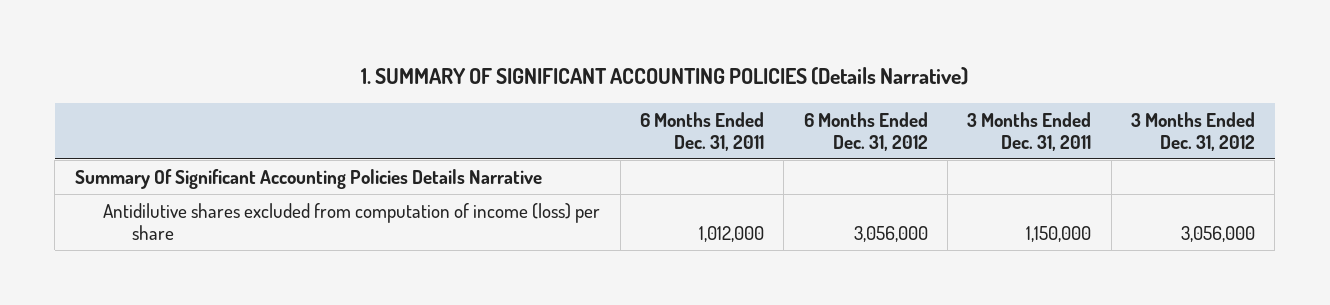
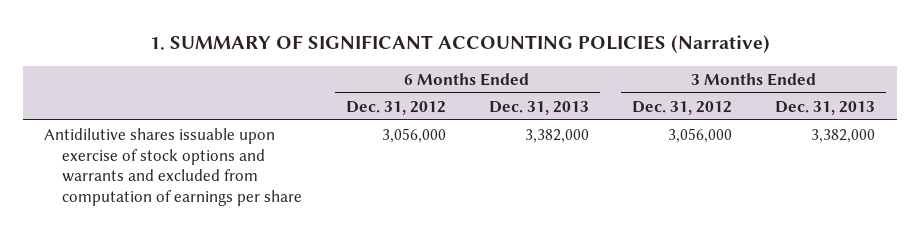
- 1. SUMMARY OF SIGNIFICANT ACCOUNTING POLICIES (Details Narrative)
+ 1. SUMMARY OF SIGNIFICANT ACCOUNTING POLICIES (Narrative)
- | 6 Months Ended Dec. 31, 2011 | 6 Months Ended Dec. 31, 2012 | 3 Months Ended Dec. 31, 2011 | 3 Months Ended Dec. 31, 2012
+ | 6 Months Ended Dec. 31, 2012 | 6 Months Ended Dec. 31, 2013 | 3 Months Ended Dec. 31, 2012 | 3 Months Ended Dec. 31, 2013
- Summary Of Significant Accounting Policies Details Narrative
- Antidilutive shares excluded from computation of income (loss) per share | 1,012,000 | 3,056,000 | 1,150,000 | 3,056,000
+ Antidilutive shares issuable upon exercise of stock options and warrants and excluded from computation of earnings per share | 3,056,000 | 3,382,000 | 3,056,000 | 3,382,000

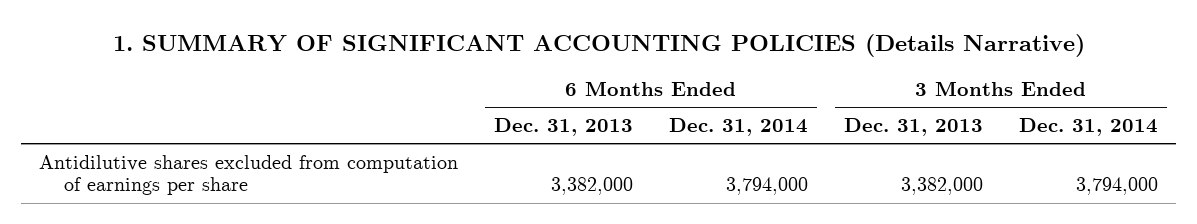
- 1. SUMMARY OF SIGNIFICANT ACCOUNTING POLICIES (Narrative)
+ 1. SUMMARY OF SIGNIFICANT ACCOUNTING POLICIES (Details Narrative)
- | 6 Months Ended Dec. 31, 2012 | 6 Months Ended Dec. 31, 2013 | 3 Months Ended Dec. 31, 2012 | 3 Months Ended Dec. 31, 2013
+ | 6 Months Ended Dec. 31, 2013 | 6 Months Ended Dec. 31, 2014 | 3 Months Ended Dec. 31, 2013 | 3 Months Ended Dec. 31, 2014
- Antidilutive shares issuable upon exercise of stock options and warrants and excluded from computation of earnings per share | 3,056,000 | 3,382,000 | 3,056,000 | 3,382,000
+ Antidilutive shares excluded from computation of earnings per share | 3,382,000 | 3,794,000 | 3,382,000 | 3,794,000

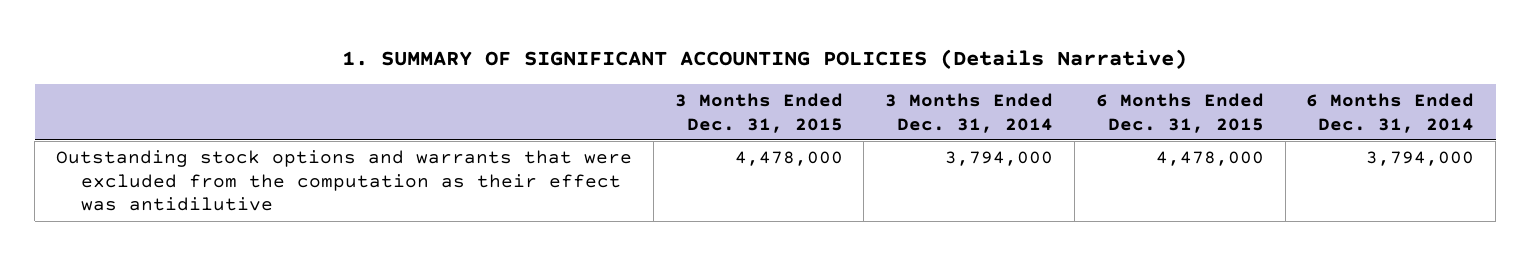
- | 6 Months Ended Dec. 31, 2013 | 6 Months Ended Dec. 31, 2014 | 3 Months Ended Dec. 31, 2013 | 3 Months Ended Dec. 31, 2014
+ | 3 Months Ended Dec. 31, 2015 | 3 Months Ended Dec. 31, 2014 | 6 Months Ended Dec. 31, 2015 | 6 Months Ended Dec. 31, 2014
- Antidilutive shares excluded from computation of earnings per share | 3,382,000 | 3,794,000 | 3,382,000 | 3,794,000
+ Outstanding stock options and warrants that were excluded from the computation as their effect was antidilutive | 4,478,000 | 3,794,000 | 4,478,000 | 3,794,000

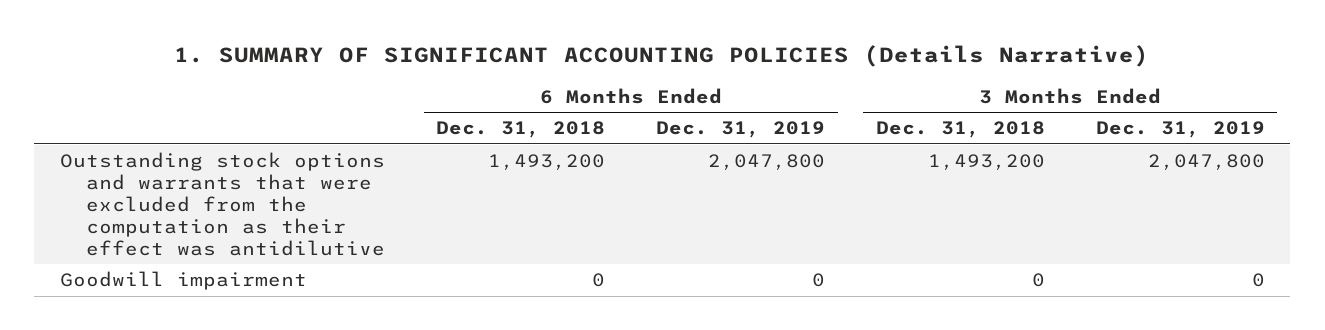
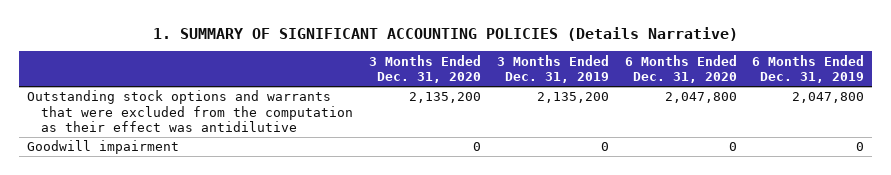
- | 6 Months Ended Dec. 31, 2018 | 6 Months Ended Dec. 31, 2019 | 3 Months Ended Dec. 31, 2018 | 3 Months Ended Dec. 31, 2019
+ | 3 Months Ended Dec. 31, 2020 | 3 Months Ended Dec. 31, 2019 | 6 Months Ended Dec. 31, 2020 | 6 Months Ended Dec. 31, 2019
- Outstanding stock options and warrants that were excluded from the computation as their effect was antidilutive | 1,493,200 | 2,047,800 | 1,493,200 | 2,047,800
+ Outstanding stock options and warrants that were excluded from the computation as their effect was antidilutive | 2,135,200 | 2,135,200 | 2,047,800 | 2,047,800

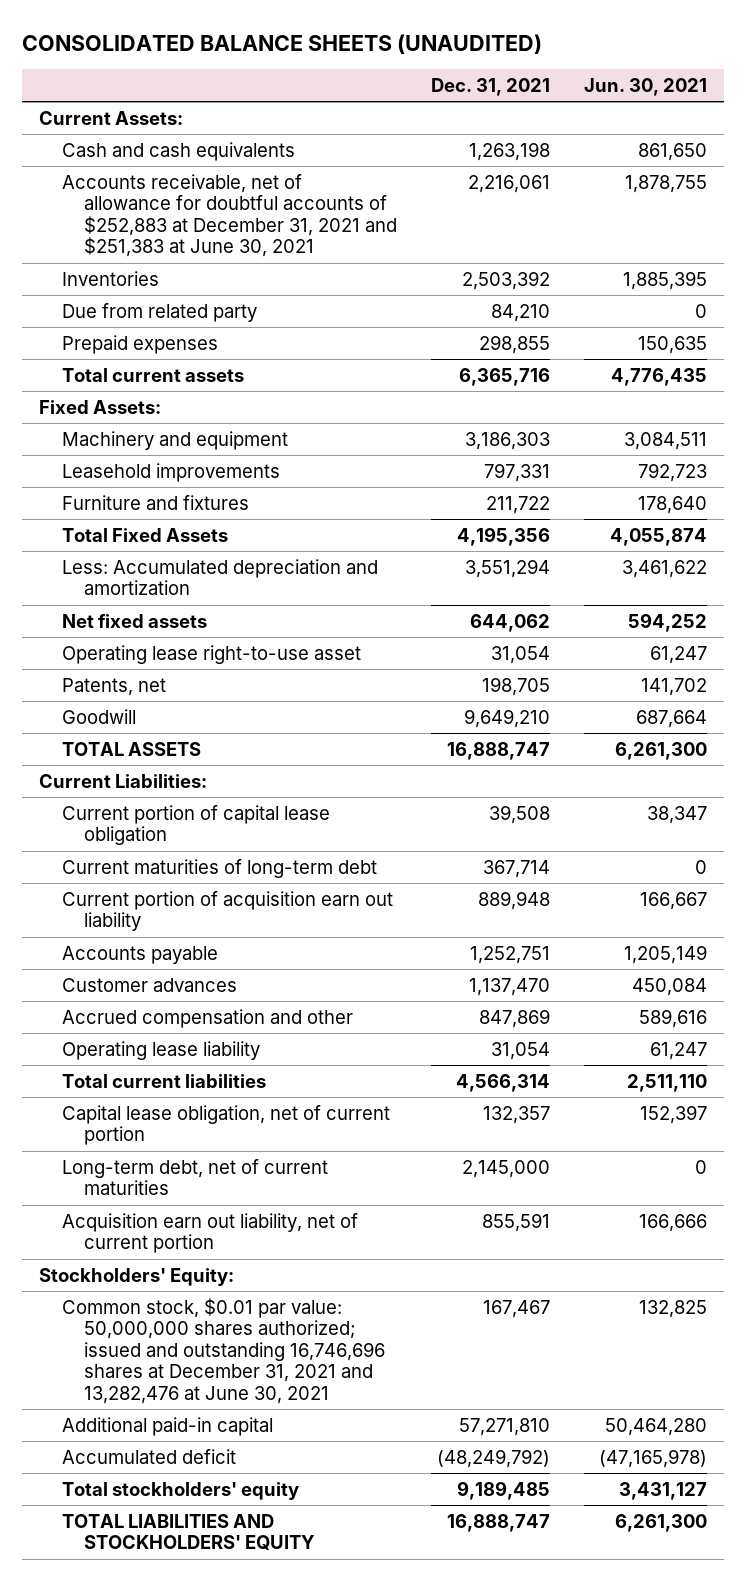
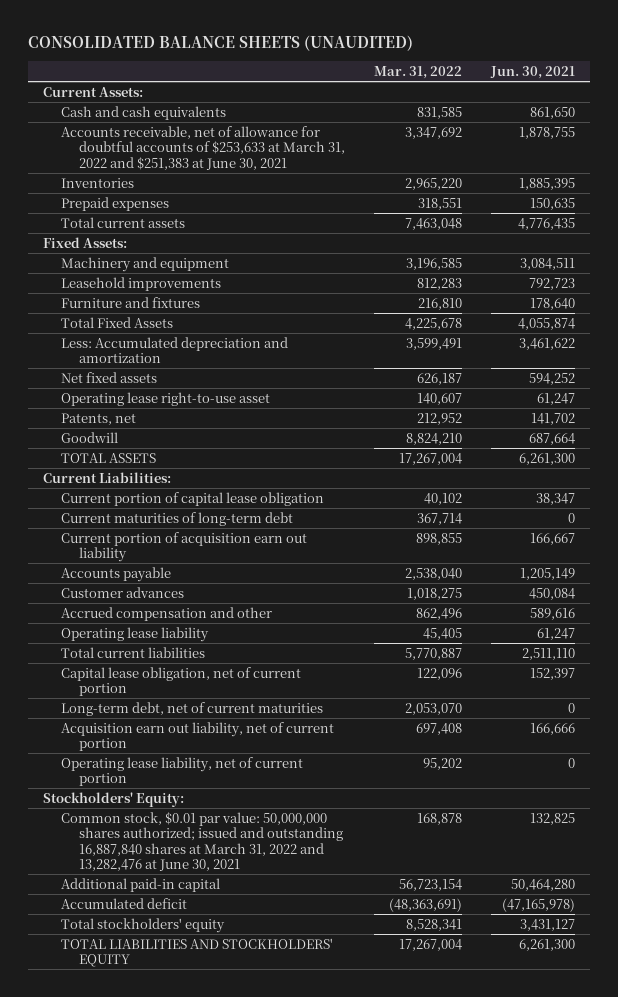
- | Dec. 31, 2021 | Jun. 30, 2021
+ | Mar. 31, 2022 | Jun. 30, 2021
- Accounts receivable, net of allowance for doubtful accounts of $252,883 at December 31, 2021 and $251,383 at June 30, 2021 | 2,216,061 | 1,878,755
+ Accounts receivable, net of allowance for doubtful accounts of $253,633 at March 31, 2022 and $251,383 at June 30, 2021 | 3,347,692 | 1,878,755
- Due from related party | 84,210 | 0
+ Operating lease liability, net of current portion | 95,202 | 0
- Common stock, $0.01 par value: 50,000,000 shares authorized; issued and outstanding 16,746,696 shares at December 31, 2021 and 13,282,476 at June 30, 2021 | 167,467 | 132,825
+ Common stock, $0.01 par value: 50,000,000 shares authorized; issued and outstanding 16,887,840 shares at March 31, 2022 and 13,282,476 at June 30, 2021 | 168,878 | 132,825

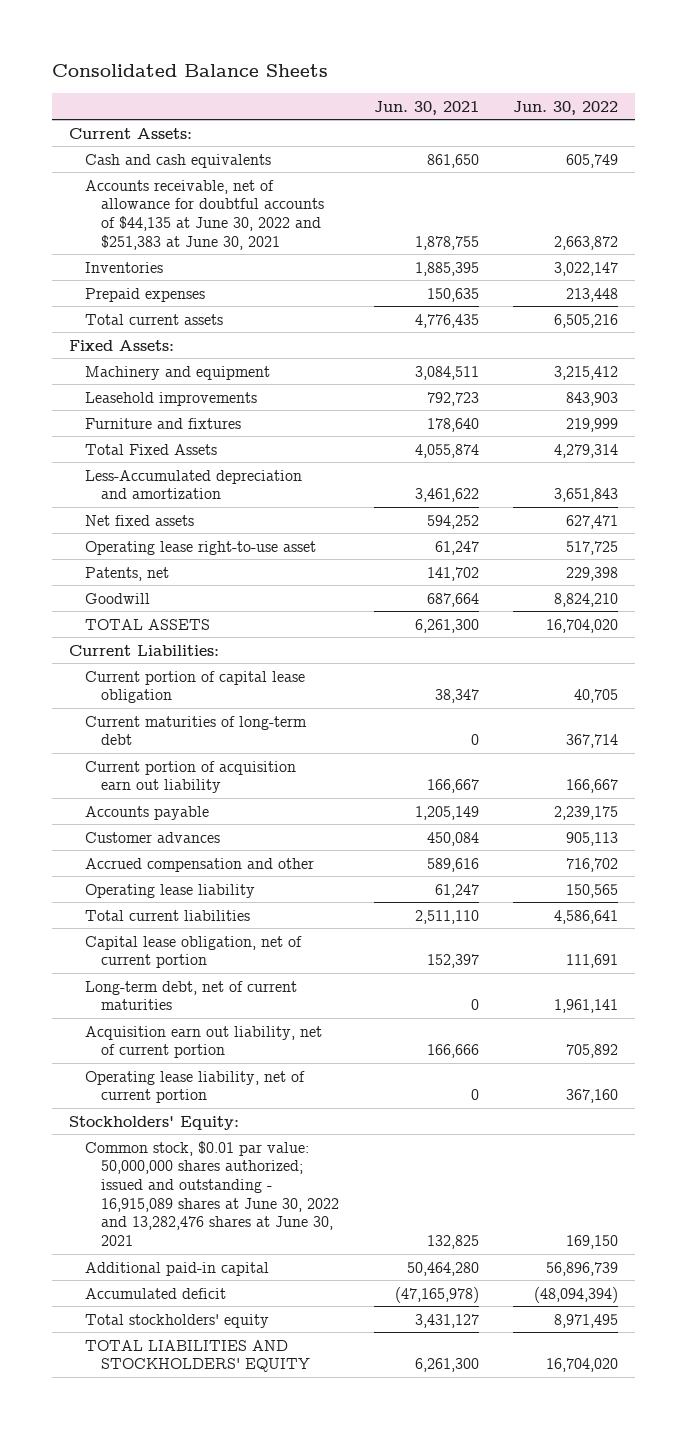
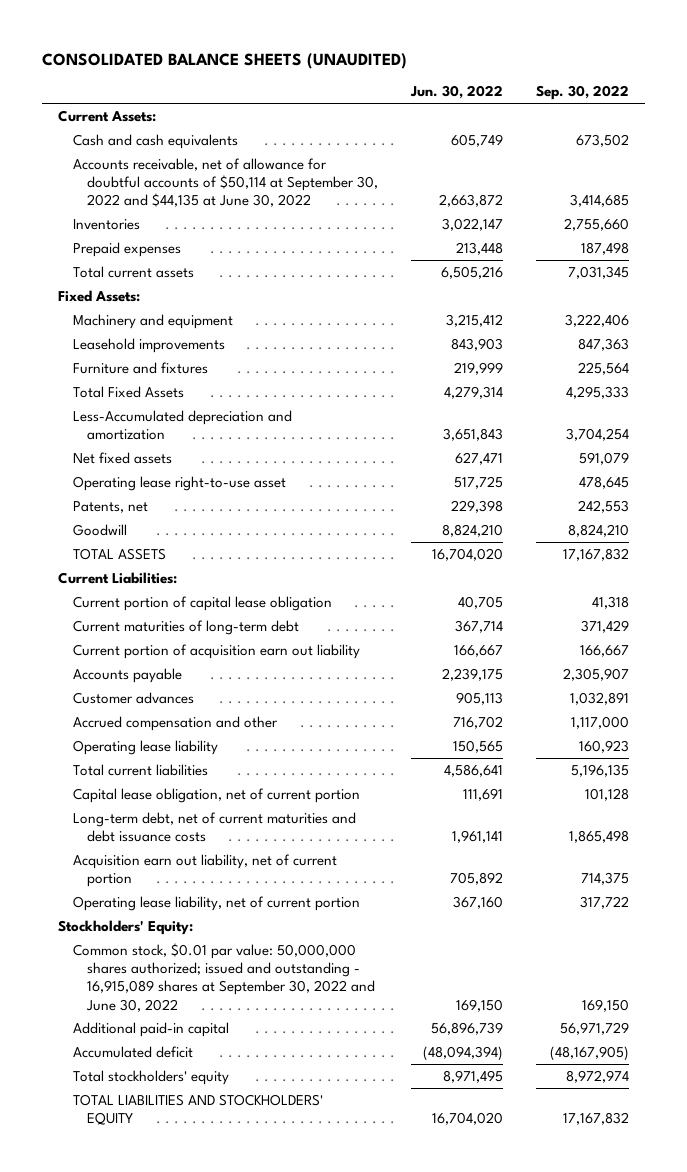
- Consolidated Balance Sheets
+ CONSOLIDATED BALANCE SHEETS (UNAUDITED)
- | Jun. 30, 2021 | Jun. 30, 2022
+ | Jun. 30, 2022 | Sep. 30, 2022
- Accounts receivable, net of allowance for doubtful accounts of $44,135 at June 30, 2022 and $251,383 at June 30, 2021 | 1,878,755 | 2,663,872
+ Accounts receivable, net of allowance for doubtful accounts of $50,114 at September 30, 2022 and $44,135 at June 30, 2022 | 2,663,872 | 3,414,685
- Long-term debt, net of current maturities | 0 | 1,961,141
+ Long-term debt, net of current maturities and debt issuance costs | 1,961,141 | 1,865,498
- Common stock, $0.01 par value: 50,000,000 shares authorized; issued and outstanding - 16,915,089 shares at June 30, 2022 and 13,282,476 shares at June 30, 2021 | 132,825 | 169,150
+ Common stock, $0.01 par value: 50,000,000 shares authorized; issued and outstanding - 16,915,089 shares at September 30, 2022 and June 30, 2022 | 169,150 | 169,150

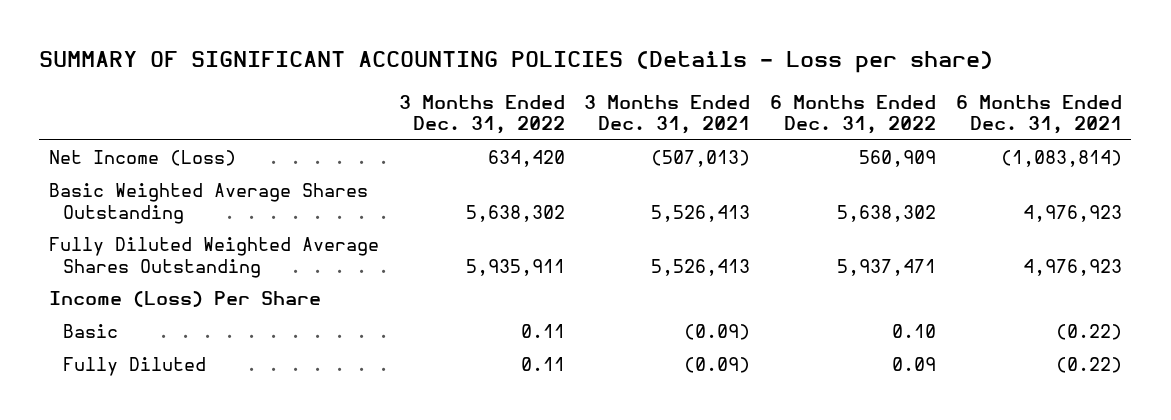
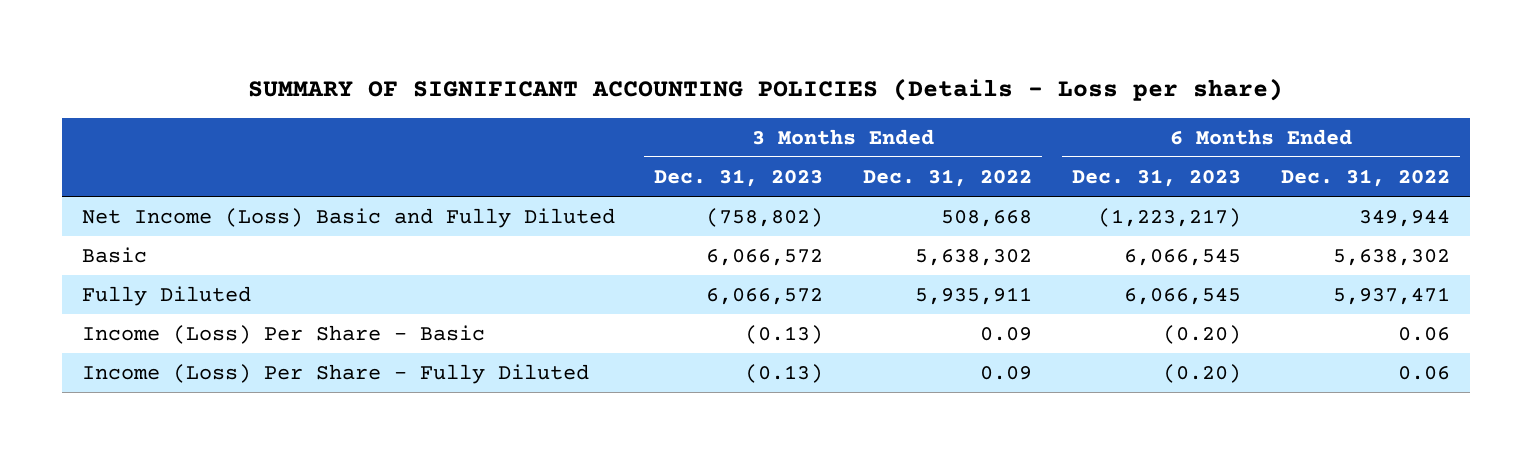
- | 3 Months Ended Dec. 31, 2022 | 3 Months Ended Dec. 31, 2021 | 6 Months Ended Dec. 31, 2022 | 6 Months Ended Dec. 31, 2021
+ | 3 Months Ended Dec. 31, 2023 | 3 Months Ended Dec. 31, 2022 | 6 Months Ended Dec. 31, 2023 | 6 Months Ended Dec. 31, 2022
- Net Income (Loss) | 634,420 | (507,013) | 560,909 | (1,083,814)
- Basic Weighted Average Shares Outstanding | 5,638,302 | 5,526,413 | 5,638,302 | 4,976,923
- Fully Diluted Weighted Average Shares Outstanding | 5,935,911 | 5,526,413 | 5,937,471 | 4,976,923
- Income (Loss) Per Share
- Basic | 0.11 | (0.09) | 0.10 | (0.22)
- Fully Diluted | 0.11 | (0.09) | 0.09 | (0.22)
+ Net Income (Loss) Basic and Fully Diluted | (758,802) | 508,668 | (1,223,217) | 349,944
+ Basic | 6,066,572 | 5,638,302 | 6,066,545 | 5,638,302
+ Fully Diluted | 6,066,572 | 5,935,911 | 6,066,545 | 5,937,471
+ Income (Loss) Per Share - Basic | (0.13) | 0.09 | (0.20) | 0.06
+ Income (Loss) Per Share - Fully Diluted | (0.13) | 0.09 | (0.20) | 0.06

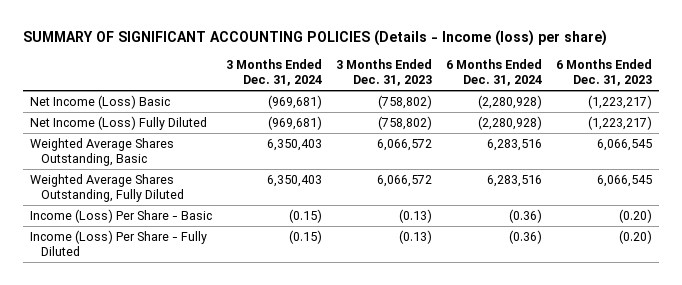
- SUMMARY OF SIGNIFICANT ACCOUNTING POLICIES (Details - Loss per share)
+ SUMMARY OF SIGNIFICANT ACCOUNTING POLICIES (Details - Income (loss) per share)
- | 3 Months Ended Dec. 31, 2023 | 3 Months Ended Dec. 31, 2022 | 6 Months Ended Dec. 31, 2023 | 6 Months Ended Dec. 31, 2022
+ | 3 Months Ended Dec. 31, 2024 | 3 Months Ended Dec. 31, 2023 | 6 Months Ended Dec. 31, 2024 | 6 Months Ended Dec. 31, 2023
- Net Income (Loss) Basic and Fully Diluted | (758,802) | 508,668 | (1,223,217) | 349,944
- Basic | 6,066,572 | 5,638,302 | 6,066,545 | 5,638,302
- Fully Diluted | 6,066,572 | 5,935,911 | 6,066,545 | 5,937,471
+ Net Income (Loss) Basic | (969,681) | (758,802) | (2,280,928) | (1,223,217)
+ Net Income (Loss) Fully Diluted | (969,681) | (758,802) | (2,280,928) | (1,223,217)
+ Weighted Average Shares Outstanding, Basic | 6,350,403 | 6,066,572 | 6,283,516 | 6,066,545
+ Weighted Average Shares Outstanding, Fully Diluted | 6,350,403 | 6,066,572 | 6,283,516 | 6,066,545

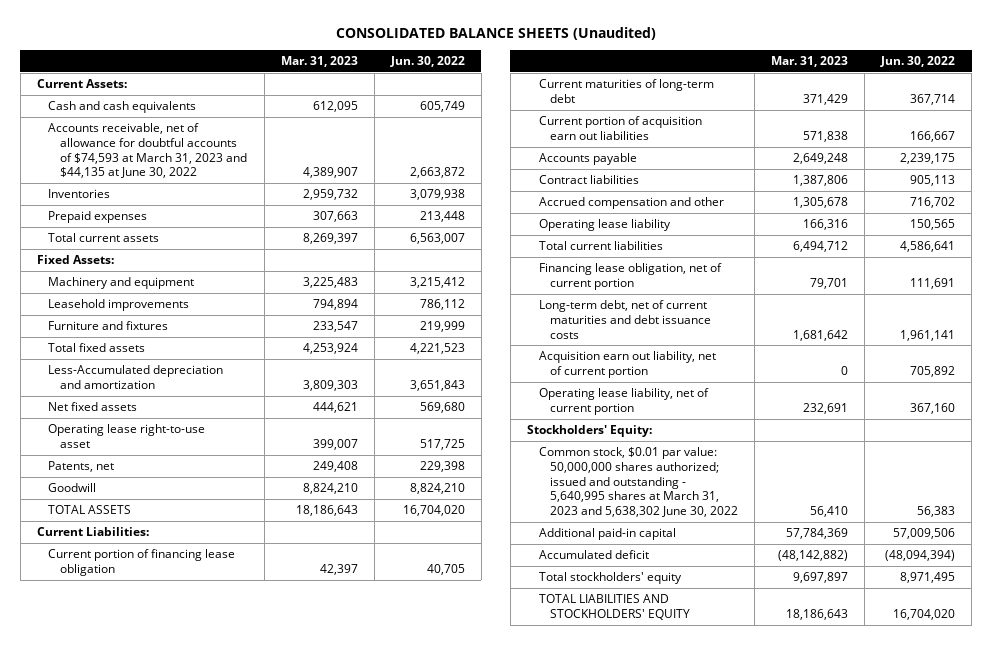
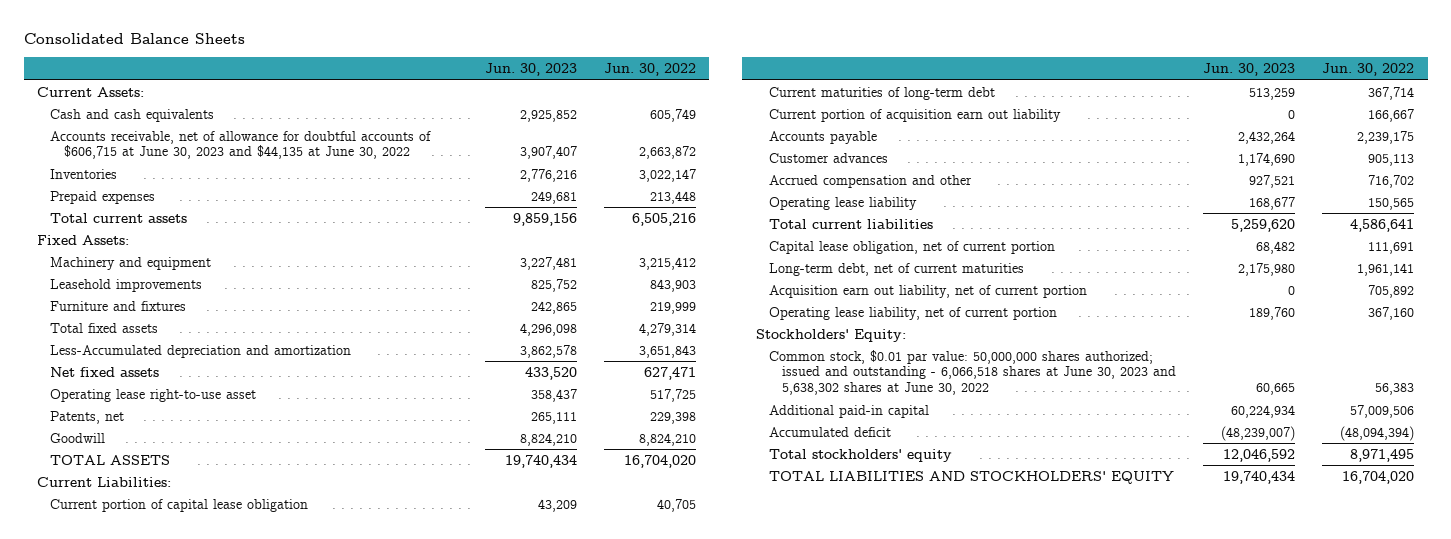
- CONSOLIDATED BALANCE SHEETS (Unaudited)
+ Consolidated Balance Sheets
- | Mar. 31, 2023 | Jun. 30, 2022
+ | Jun. 30, 2023 | Jun. 30, 2022
- Accounts receivable, net of allowance for doubtful accounts of $74,593 at March 31, 2023 and $44,135 at June 30, 2022 | 4,389,907 | 2,663,872
- Inventories | 2,959,732 | 3,079,938
+ Accounts receivable, net of allowance for doubtful accounts of $606,715 at June 30, 2023 and $44,135 at June 30, 2022 | 3,907,407 | 2,663,872
+ Inventories | 2,776,216 | 3,022,147
- Total current assets | 8,269,397 | 6,563,007
+ Total current assets | 9,859,156 | 6,505,216
- Leasehold improvements | 794,894 | 786,112
+ Leasehold improvements | 825,752 | 843,903
- Total fixed assets | 4,253,924 | 4,221,523
+ Total fixed assets | 4,296,098 | 4,279,314
- Net fixed assets | 444,621 | 569,680
+ Net fixed assets | 433,520 | 627,471
- Current portion of financing lease obligation | 42,397 | 40,705
+ Current portion of capital lease obligation | 43,209 | 40,705
- Current portion of acquisition earn out liabilities | 571,838 | 166,667
+ Current portion of acquisition earn out liability | 0 | 166,667
- Contract liabilities | 1,387,806 | 905,113
+ Customer advances | 1,174,690 | 905,113
- Financing lease obligation, net of current portion | 79,701 | 111,691
- Long-term debt, net of current maturities and debt issuance costs | 1,681,642 | 1,961,141
+ Capital lease obligation, net of current portion | 68,482 | 111,691
+ Long-term debt, net of current maturities | 2,175,980 | 1,961,141
- Common stock, $0.01 par value: 50,000,000 shares authorized; issued and outstanding - 5,640,995 shares at March 31, 2023 and 5,638,302 June 30, 2022 | 56,410 | 56,383
+ Common stock, $0.01 par value: 50,000,000 shares authorized; issued and outstanding - 6,066,518 shares at June 30, 2023 and 5,638,302 shares at June 30, 2022 | 60,665 | 56,383

